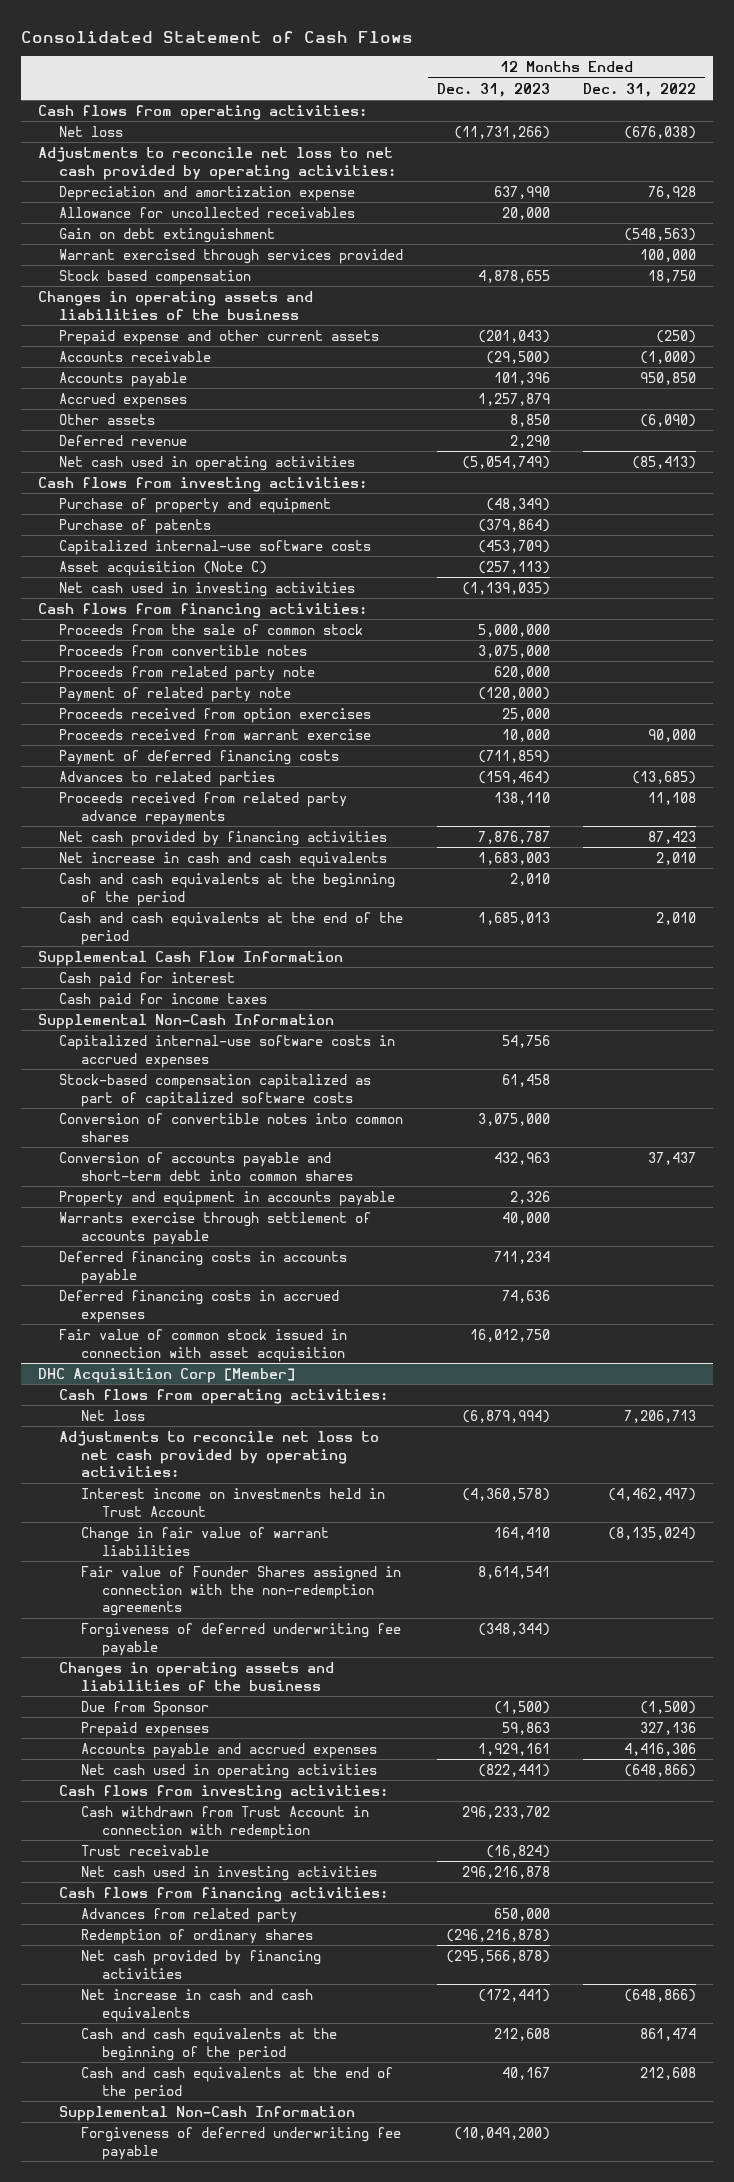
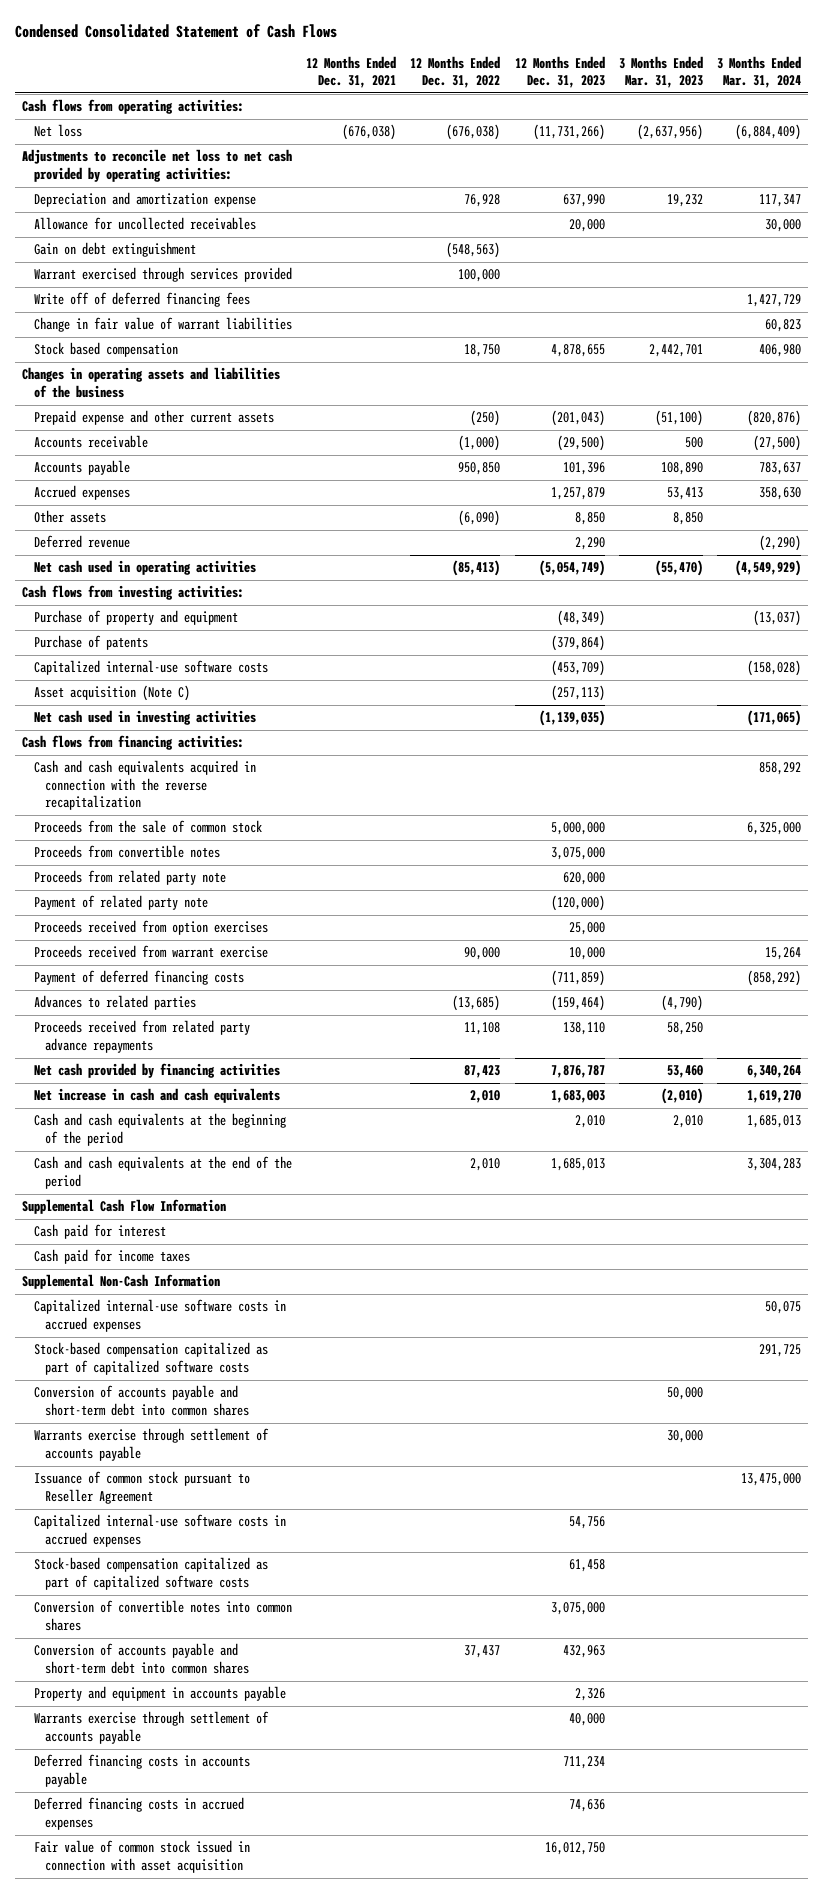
- Consolidated Statement of Cash Flows
+ Condensed Consolidated Statement of Cash Flows
- | 12 Months Ended Dec. 31, 2023 | 12 Months Ended Dec. 31, 2022
+ | 12 Months Ended Dec. 31, 2021 | 12 Months Ended Dec. 31, 2022 | 12 Months Ended Dec. 31, 2023 | 3 Months Ended Mar. 31, 2023 | 3 Months Ended Mar. 31, 2024
+ Write off of deferred financing fees | | | | | 1,427,729
+ Change in fair value of warrant liabilities | | | | | 60,823
+ Cash and cash equivalents acquired in connection with the reverse recapitalization | | | | | 858,292
+ Capitalized internal-use software costs in accrued expenses | | | | | 50,075
+ Stock-based compensation capitalized as part of capitalized software costs | | | | | 291,725
+ Conversion of accounts payable and short-term debt into common shares | | | | 50,000 |
+ Warrants exercise through settlement of accounts payable | | | | 30,000 |
+ Issuance of common stock pursuant to Reseller Agreement | | | | | 13,475,000
- DHC Acquisition Corp [Member]
- Cash flows from operating activities:
- Net loss | (6,879,994) | 7,206,713
- Adjustments to reconcile net loss to net cash provided by operating activities:
- Interest income on investments held in Trust Account | (4,360,578) | (4,462,497)
- Change in fair value of warrant liabilities | 164,410 | (8,135,024)
- Fair value of Founder Shares assigned in connection with the non-redemption agreements | 8,614,541 |
- Forgiveness of deferred underwriting fee payable | (348,344) |
- Changes in operating assets and liabilities of the business
- Due from Sponsor | (1,500) | (1,500)
- Prepaid expenses | 59,863 | 327,136
- Accounts payable and accrued expenses | 1,929,161 | 4,416,306
- Net cash used in operating activities | (822,441) | (648,866)
- Cash flows from investing activities:
- Cash withdrawn from Trust Account in connection with redemption | 296,233,702 |
- Trust receivable | (16,824) |
- Net cash used in investing activities | 296,216,878 |
- Cash flows from financing activities:
- Advances from related party | 650,000 |
- Redemption of ordinary shares | (296,216,878) |
- Net cash provided by financing activities | (295,566,878) |
- Net increase in cash and cash equivalents | (172,441) | (648,866)
- Cash and cash equivalents at the beginning of the period | 212,608 | 861,474
- Cash and cash equivalents at the end of the period | 40,167 | 212,608
- Supplemental Non-Cash Information
- Forgiveness of deferred underwriting fee payable | (10,049,200) |

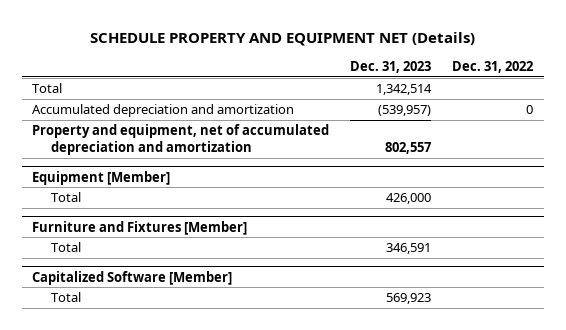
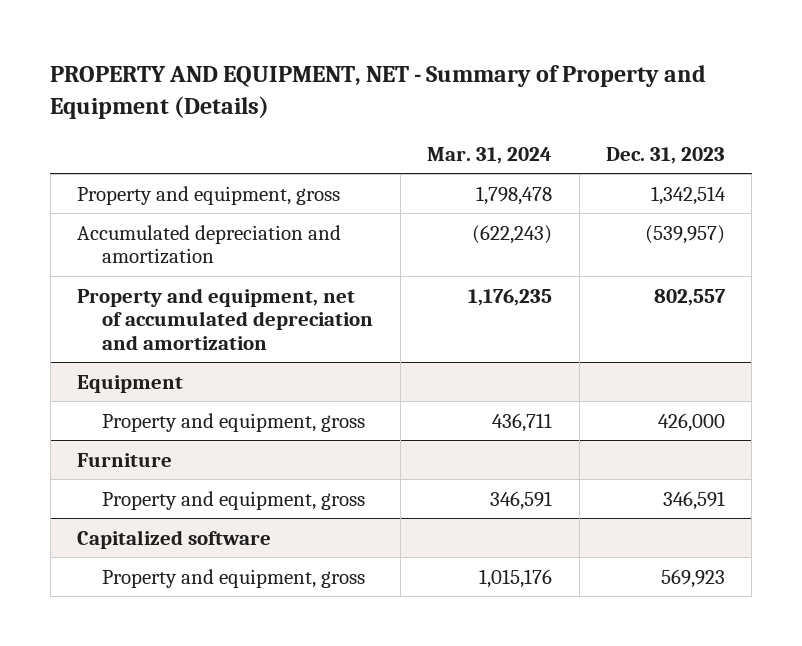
- SCHEDULE PROPERTY AND EQUIPMENT NET (Details)
+ PROPERTY AND EQUIPMENT, NET - Summary of Property and Equipment (Details)
- | Dec. 31, 2023 | Dec. 31, 2022
+ | Mar. 31, 2024 | Dec. 31, 2023
- Total | 1,342,514 |
+ Property and equipment, gross | 1,798,478 | 1,342,514
- Equipment [Member]
- Total | 426,000 |
- Furniture and Fixtures [Member]
- Total | 346,591 |
- Capitalized Software [Member]
- Total | 569,923 |
+ Equipment
+ Property and equipment, gross | 436,711 | 426,000
+ Furniture
+ Property and equipment, gross | 346,591 | 346,591
+ Capitalized software
+ Property and equipment, gross | 1,015,176 | 569,923

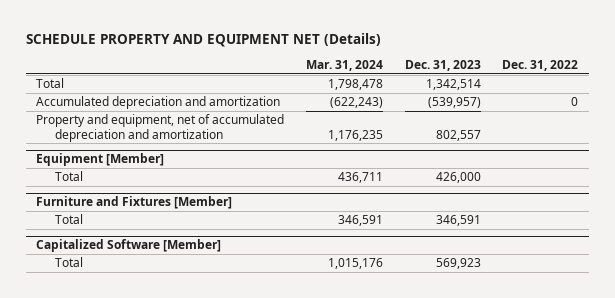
- PROPERTY AND EQUIPMENT, NET - Summary of Property and Equipment (Details)
+ SCHEDULE PROPERTY AND EQUIPMENT NET (Details)
- | Mar. 31, 2024 | Dec. 31, 2023
+ | Mar. 31, 2024 | Dec. 31, 2023 | Dec. 31, 2022
- Property and equipment, gross | 1,798,478 | 1,342,514
+ Total | 1,798,478 | 1,342,514 |
- Equipment
- Property and equipment, gross | 436,711 | 426,000
- Furniture
- Property and equipment, gross | 346,591 | 346,591
- Capitalized software
- Property and equipment, gross | 1,015,176 | 569,923
+ Equipment [Member]
+ Total | 436,711 | 426,000 |
+ Furniture and Fixtures [Member]
+ Total | 346,591 | 346,591 |
+ Capitalized Software [Member]
+ Total | 1,015,176 | 569,923 |

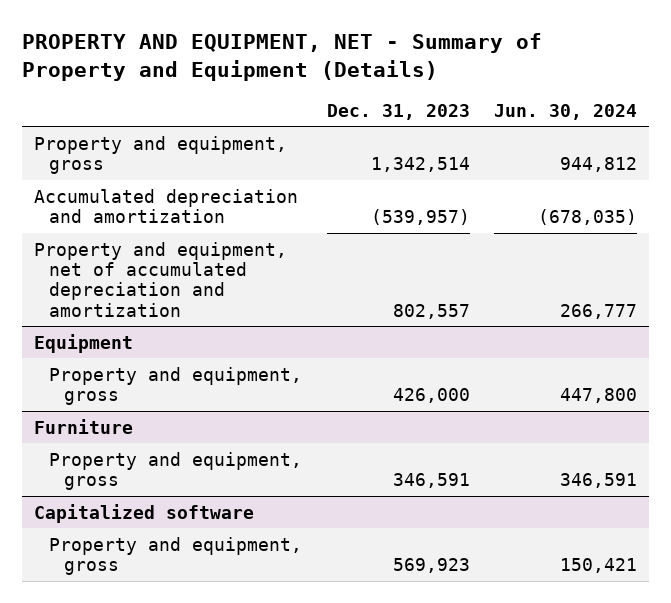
- SCHEDULE PROPERTY AND EQUIPMENT NET (Details)
+ PROPERTY AND EQUIPMENT, NET - Summary of Property and Equipment (Details)
- | Mar. 31, 2024 | Dec. 31, 2023 | Dec. 31, 2022
+ | Dec. 31, 2023 | Jun. 30, 2024
- Total | 1,798,478 | 1,342,514 |
+ Property and equipment, gross | 1,342,514 | 944,812
- Equipment [Member]
- Total | 436,711 | 426,000 |
- Furniture and Fixtures [Member]
- Total | 346,591 | 346,591 |
- Capitalized Software [Member]
- Total | 1,015,176 | 569,923 |
+ Equipment
+ Property and equipment, gross | 426,000 | 447,800
+ Furniture
+ Property and equipment, gross | 346,591 | 346,591
+ Capitalized software
+ Property and equipment, gross | 569,923 | 150,421

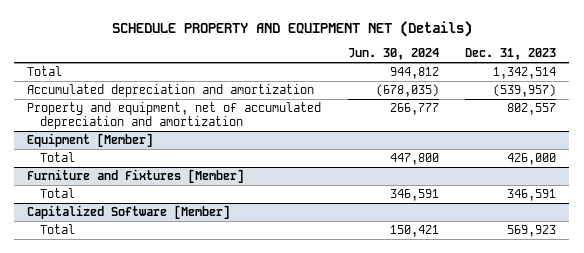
- PROPERTY AND EQUIPMENT, NET - Summary of Property and Equipment (Details)
+ SCHEDULE PROPERTY AND EQUIPMENT NET (Details)
- | Dec. 31, 2023 | Jun. 30, 2024
+ | Jun. 30, 2024 | Dec. 31, 2023
- Property and equipment, gross | 1,342,514 | 944,812
+ Total | 944,812 | 1,342,514
- Equipment
- Property and equipment, gross | 426,000 | 447,800
- Furniture
- Property and equipment, gross | 346,591 | 346,591
- Capitalized software
- Property and equipment, gross | 569,923 | 150,421
+ Equipment [Member]
+ Total | 447,800 | 426,000
+ Furniture and Fixtures [Member]
+ Total | 346,591 | 346,591
+ Capitalized Software [Member]
+ Total | 150,421 | 569,923

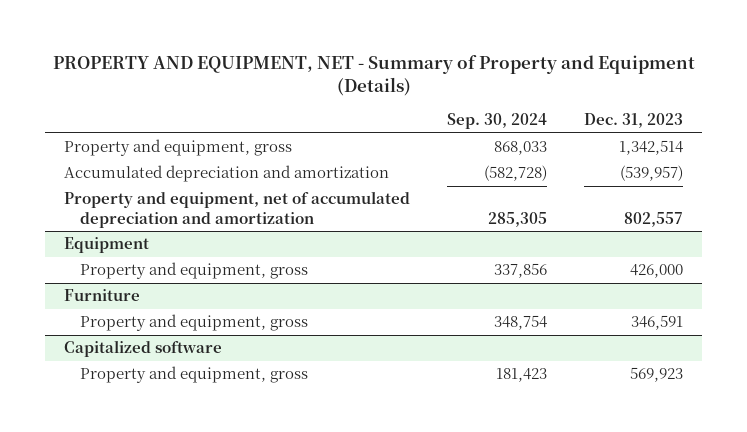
- SCHEDULE PROPERTY AND EQUIPMENT NET (Details)
+ PROPERTY AND EQUIPMENT, NET - Summary of Property and Equipment (Details)
- | Jun. 30, 2024 | Dec. 31, 2023
+ | Sep. 30, 2024 | Dec. 31, 2023
- Total | 944,812 | 1,342,514
+ Property and equipment, gross | 868,033 | 1,342,514
- Equipment [Member]
- Total | 447,800 | 426,000
- Furniture and Fixtures [Member]
- Total | 346,591 | 346,591
- Capitalized Software [Member]
- Total | 150,421 | 569,923
+ Equipment
+ Property and equipment, gross | 337,856 | 426,000
+ Furniture
+ Property and equipment, gross | 348,754 | 346,591
+ Capitalized software
+ Property and equipment, gross | 181,423 | 569,923

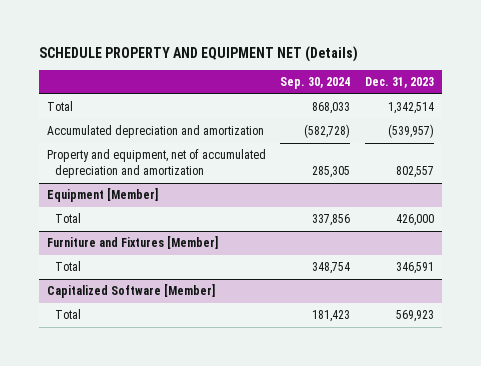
- PROPERTY AND EQUIPMENT, NET - Summary of Property and Equipment (Details)
+ SCHEDULE PROPERTY AND EQUIPMENT NET (Details)
- Property and equipment, gross | 868,033 | 1,342,514
+ Total | 868,033 | 1,342,514
- Equipment
- Property and equipment, gross | 337,856 | 426,000
- Furniture
- Property and equipment, gross | 348,754 | 346,591
- Capitalized software
- Property and equipment, gross | 181,423 | 569,923
+ Equipment [Member]
+ Total | 337,856 | 426,000
+ Furniture and Fixtures [Member]
+ Total | 348,754 | 346,591
+ Capitalized Software [Member]
+ Total | 181,423 | 569,923

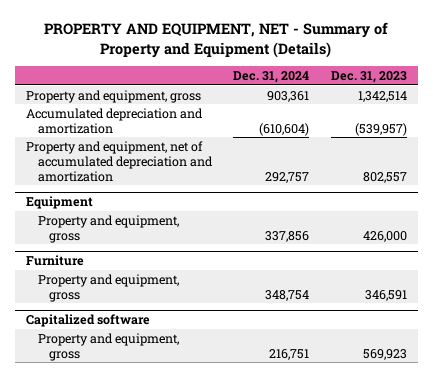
- SCHEDULE PROPERTY AND EQUIPMENT NET (Details)
+ PROPERTY AND EQUIPMENT, NET - Summary of Property and Equipment (Details)
- | Sep. 30, 2024 | Dec. 31, 2023
+ | Dec. 31, 2024 | Dec. 31, 2023
- Total | 868,033 | 1,342,514
+ Property and equipment, gross | 903,361 | 1,342,514
- Equipment [Member]
- Total | 337,856 | 426,000
- Furniture and Fixtures [Member]
- Total | 348,754 | 346,591
- Capitalized Software [Member]
- Total | 181,423 | 569,923
+ Equipment
+ Property and equipment, gross | 337,856 | 426,000
+ Furniture
+ Property and equipment, gross | 348,754 | 346,591
+ Capitalized software
+ Property and equipment, gross | 216,751 | 569,923

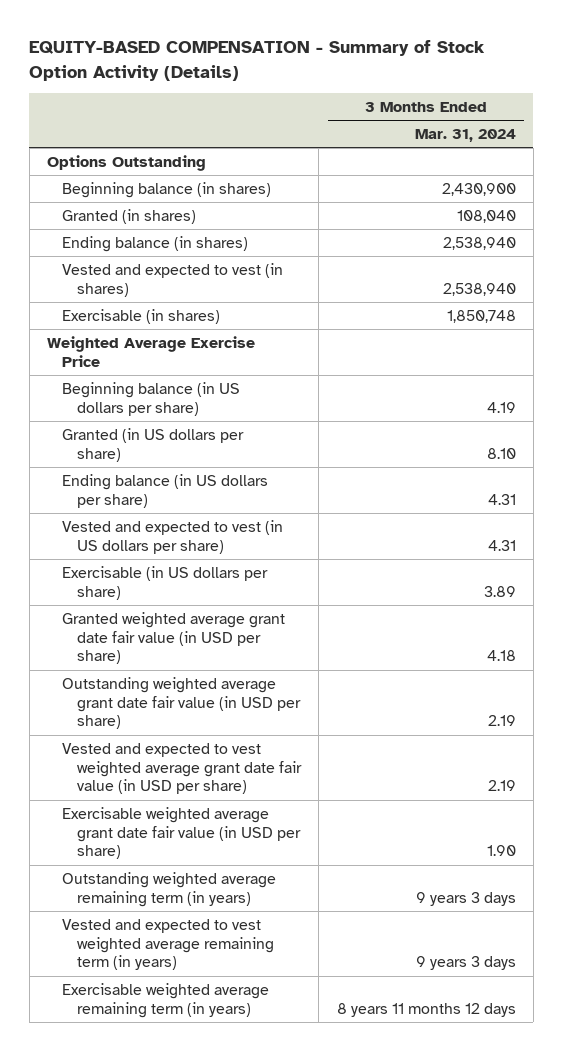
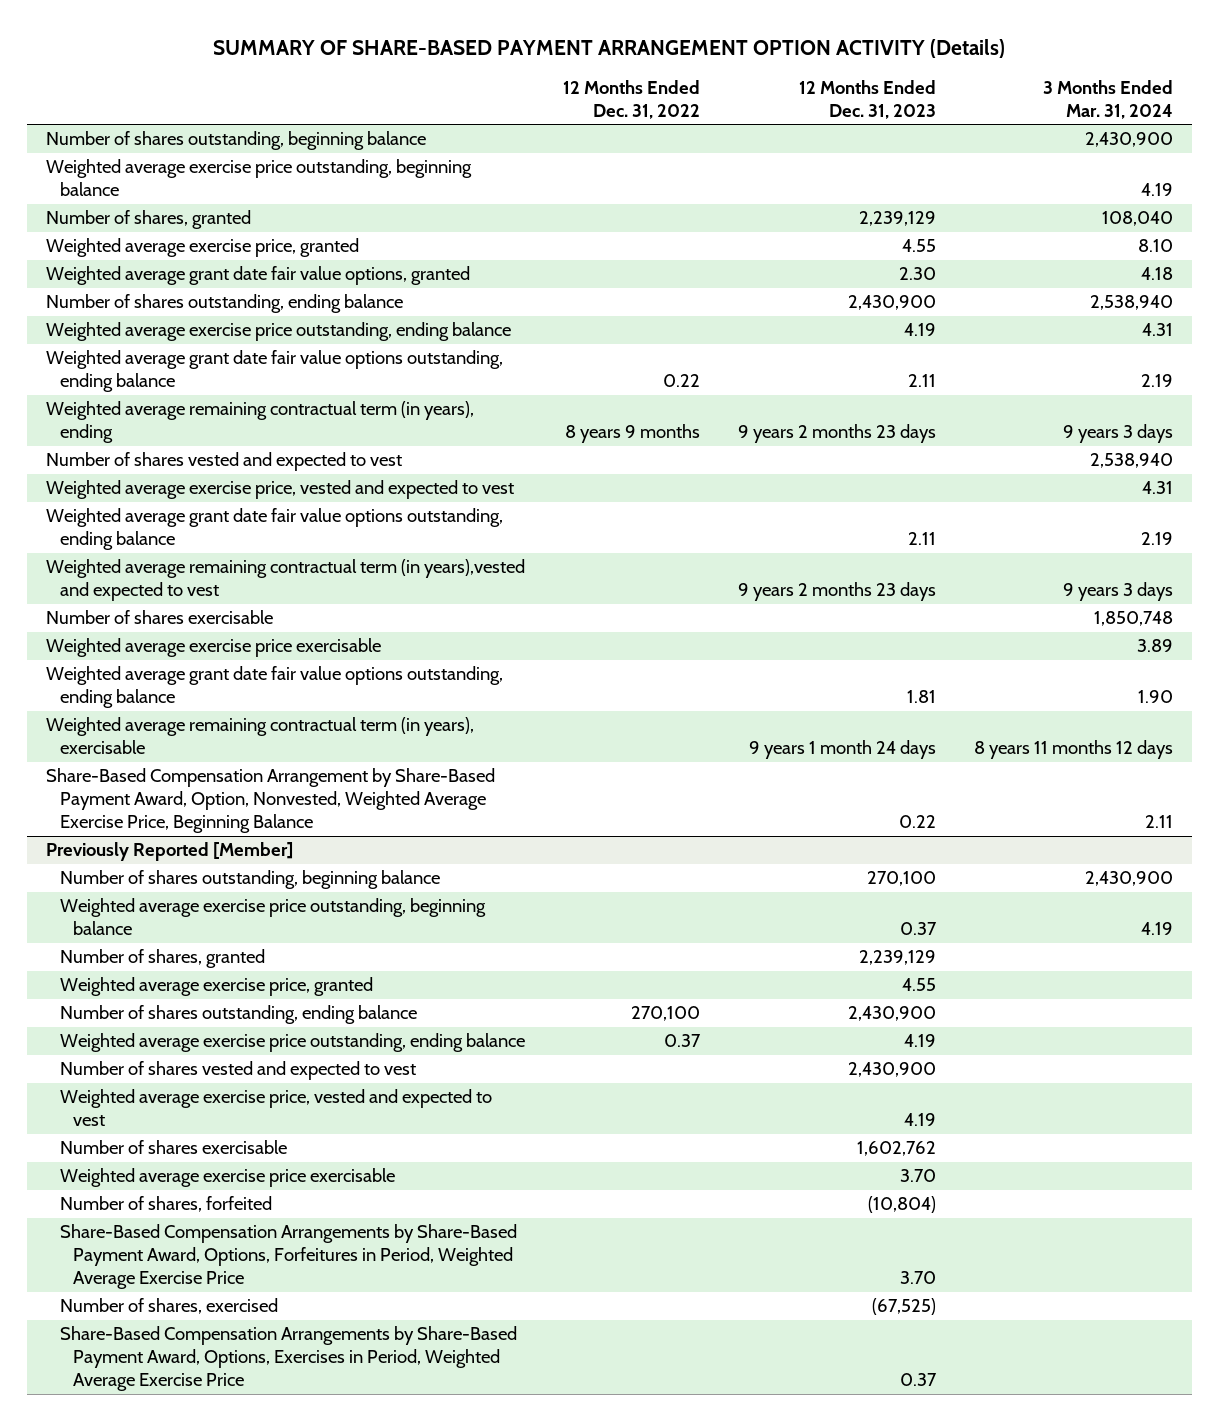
- EQUITY-BASED COMPENSATION - Summary of Stock Option Activity (Details)
+ SUMMARY OF SHARE-BASED PAYMENT ARRANGEMENT OPTION ACTIVITY (Details)
- | 3 Months Ended Mar. 31, 2024
+ | 12 Months Ended Dec. 31, 2022 | 12 Months Ended Dec. 31, 2023 | 3 Months Ended Mar. 31, 2024
- Options Outstanding
- Beginning balance (in shares) | 2,430,900
- Granted (in shares) | 108,040
- Ending balance (in shares) | 2,538,940
- Vested and expected to vest (in shares) | 2,538,940
- Exercisable (in shares) | 1,850,748
- Weighted Average Exercise Price
- Beginning balance (in US dollars per share) | 4.19
- Granted (in US dollars per share) | 8.10
- Ending balance (in US dollars per share) | 4.31
- Vested and expected to vest (in US dollars per share) | 4.31
- Exercisable (in US dollars per share) | 3.89
- Granted weighted average grant date fair value (in USD per share) | 4.18
- Outstanding weighted average grant date fair value (in USD per share) | 2.19
- Vested and expected to vest weighted average grant date fair value (in USD per share) | 2.19
- Exercisable weighted average grant date fair value (in USD per share) | 1.90
- Outstanding weighted average remaining term (in years) | 9 years 3 days
- Vested and expected to vest weighted average remaining term (in years) | 9 years 3 days
- Exercisable weighted average remaining term (in years) | 8 years 11 months 12 days
+ Number of shares outstanding, beginning balance | | | 2,430,900
+ Weighted average exercise price outstanding, beginning balance | | | 4.19
+ Number of shares, granted | | 2,239,129 | 108,040
+ Weighted average exercise price, granted | | 4.55 | 8.10
+ Weighted average grant date fair value options, granted | | 2.30 | 4.18
+ Number of shares outstanding, ending balance | | 2,430,900 | 2,538,940
+ Weighted average exercise price outstanding, ending balance | | 4.19 | 4.31
+ Weighted average grant date fair value options outstanding, ending balance | 0.22 | 2.11 | 2.19
+ Weighted average remaining contractual term (in years), ending | 8 years 9 months | 9 years 2 months 23 days | 9 years 3 days
+ Number of shares vested and expected to vest | | | 2,538,940
+ Weighted average exercise price, vested and expected to vest | | | 4.31
+ Weighted average grant date fair value options outstanding, ending balance | | 2.11 | 2.19
+ Weighted average remaining contractual term (in years),vested and expected to vest | | 9 years 2 months 23 days | 9 years 3 days
+ Number of shares exercisable | | | 1,850,748
+ Weighted average exercise price exercisable | | | 3.89
+ Weighted average grant date fair value options outstanding, ending balance | | 1.81 | 1.90
+ Weighted average remaining contractual term (in years), exercisable | | 9 years 1 month 24 days | 8 years 11 months 12 days
+ Share-Based Compensation Arrangement by Share-Based Payment Award, Option, Nonvested, Weighted Average Exercise Price, Beginning Balance | | 0.22 | 2.11
+ Previously Reported [Member]
+ Number of shares outstanding, beginning balance | | 270,100 | 2,430,900
+ Weighted average exercise price outstanding, beginning balance | | 0.37 | 4.19
+ Number of shares, granted | | 2,239,129 |
+ Weighted average exercise price, granted | | 4.55 |
+ Number of shares outstanding, ending balance | 270,100 | 2,430,900 |
+ Weighted average exercise price outstanding, ending balance | 0.37 | 4.19 |
+ Number of shares vested and expected to vest | | 2,430,900 |
+ Weighted average exercise price, vested and expected to vest | | 4.19 |
+ Number of shares exercisable | | 1,602,762 |
+ Weighted average exercise price exercisable | | 3.70 |
+ Number of shares, forfeited | | (10,804) |
+ Share-Based Compensation Arrangements by Share-Based Payment Award, Options, Forfeitures in Period, Weighted Average Exercise Price | | 3.70 |
+ Number of shares, exercised | | (67,525) |
+ Share-Based Compensation Arrangements by Share-Based Payment Award, Options, Exercises in Period, Weighted Average Exercise Price | | 0.37 |

